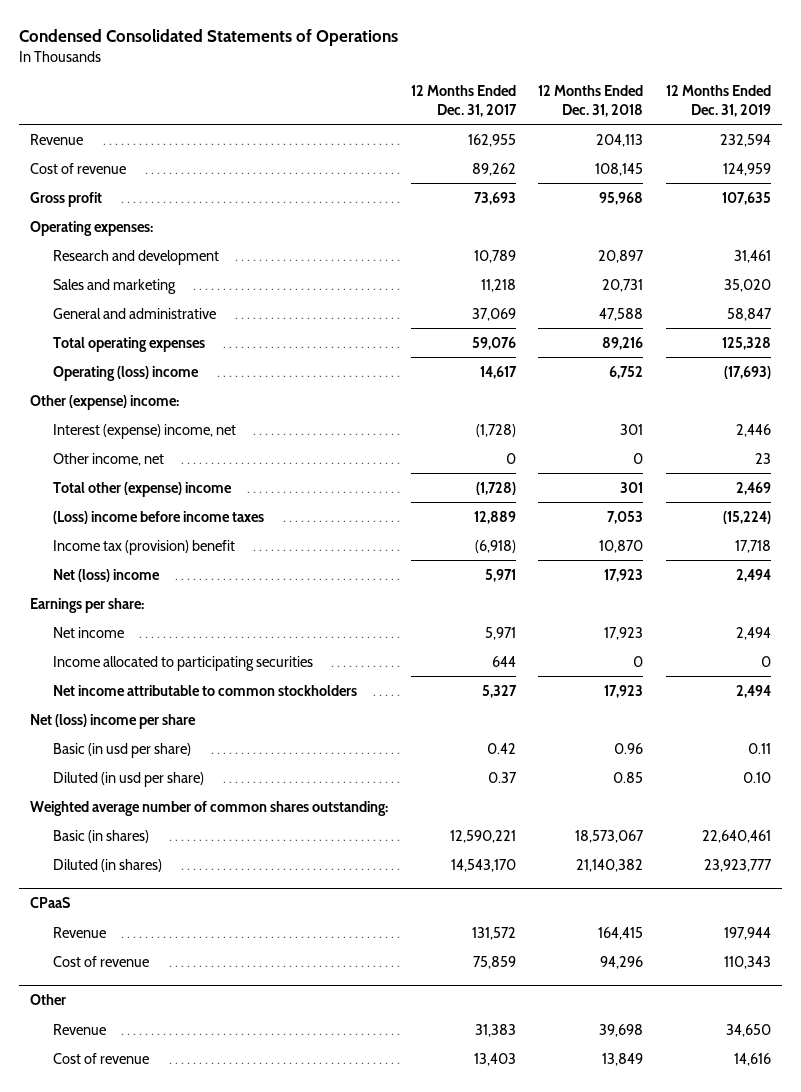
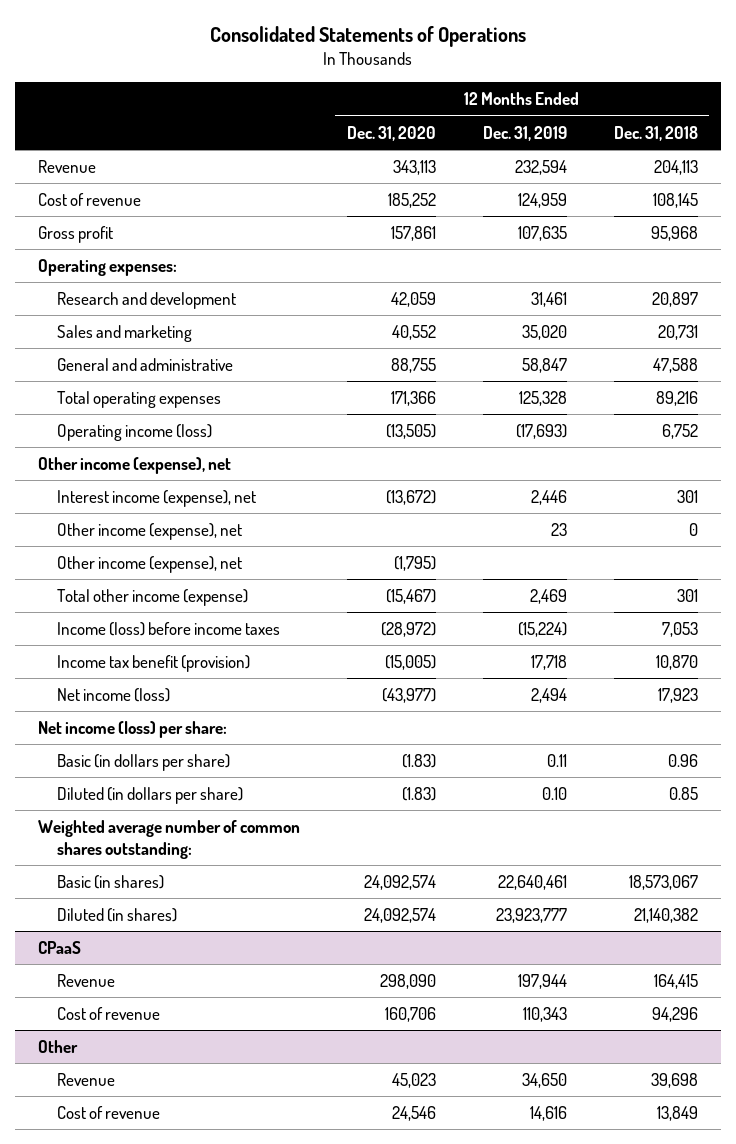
- Condensed Consolidated Statements of Operations
+ Consolidated Statements of Operations
- | 12 Months Ended Dec. 31, 2017 | 12 Months Ended Dec. 31, 2018 | 12 Months Ended Dec. 31, 2019
+ | 12 Months Ended Dec. 31, 2020 | 12 Months Ended Dec. 31, 2019 | 12 Months Ended Dec. 31, 2018
- Operating (loss) income | 14,617 | 6,752 | (17,693)
- Other (expense) income:
- Interest (expense) income, net | (1,728) | 301 | 2,446
- Other income, net | 0 | 0 | 23
- Total other (expense) income | (1,728) | 301 | 2,469
- (Loss) income before income taxes | 12,889 | 7,053 | (15,224)
- Income tax (provision) benefit | (6,918) | 10,870 | 17,718
- Net (loss) income | 5,971 | 17,923 | 2,494
- Earnings per share:
- Net income | 5,971 | 17,923 | 2,494
- Income allocated to participating securities | 644 | 0 | 0
- Net income attributable to common stockholders | 5,327 | 17,923 | 2,494
- Net (loss) income per share
- Basic (in usd per share) | 0.42 | 0.96 | 0.11
- Diluted (in usd per share) | 0.37 | 0.85 | 0.10
+ Operating income (loss) | (13,505) | (17,693) | 6,752
+ Other income (expense), net
+ Interest income (expense), net | (13,672) | 2,446 | 301
+ Other income (expense), net | | 23 | 0
+ Other income (expense), net | (1,795) | |
+ Total other income (expense) | (15,467) | 2,469 | 301
+ Income (loss) before income taxes | (28,972) | (15,224) | 7,053
+ Income tax benefit (provision) | (15,005) | 17,718 | 10,870
+ Net income (loss) | (43,977) | 2,494 | 17,923
+ Net income (loss) per share:
+ Basic (in dollars per share) | (1.83) | 0.11 | 0.96
+ Diluted (in dollars per share) | (1.83) | 0.10 | 0.85

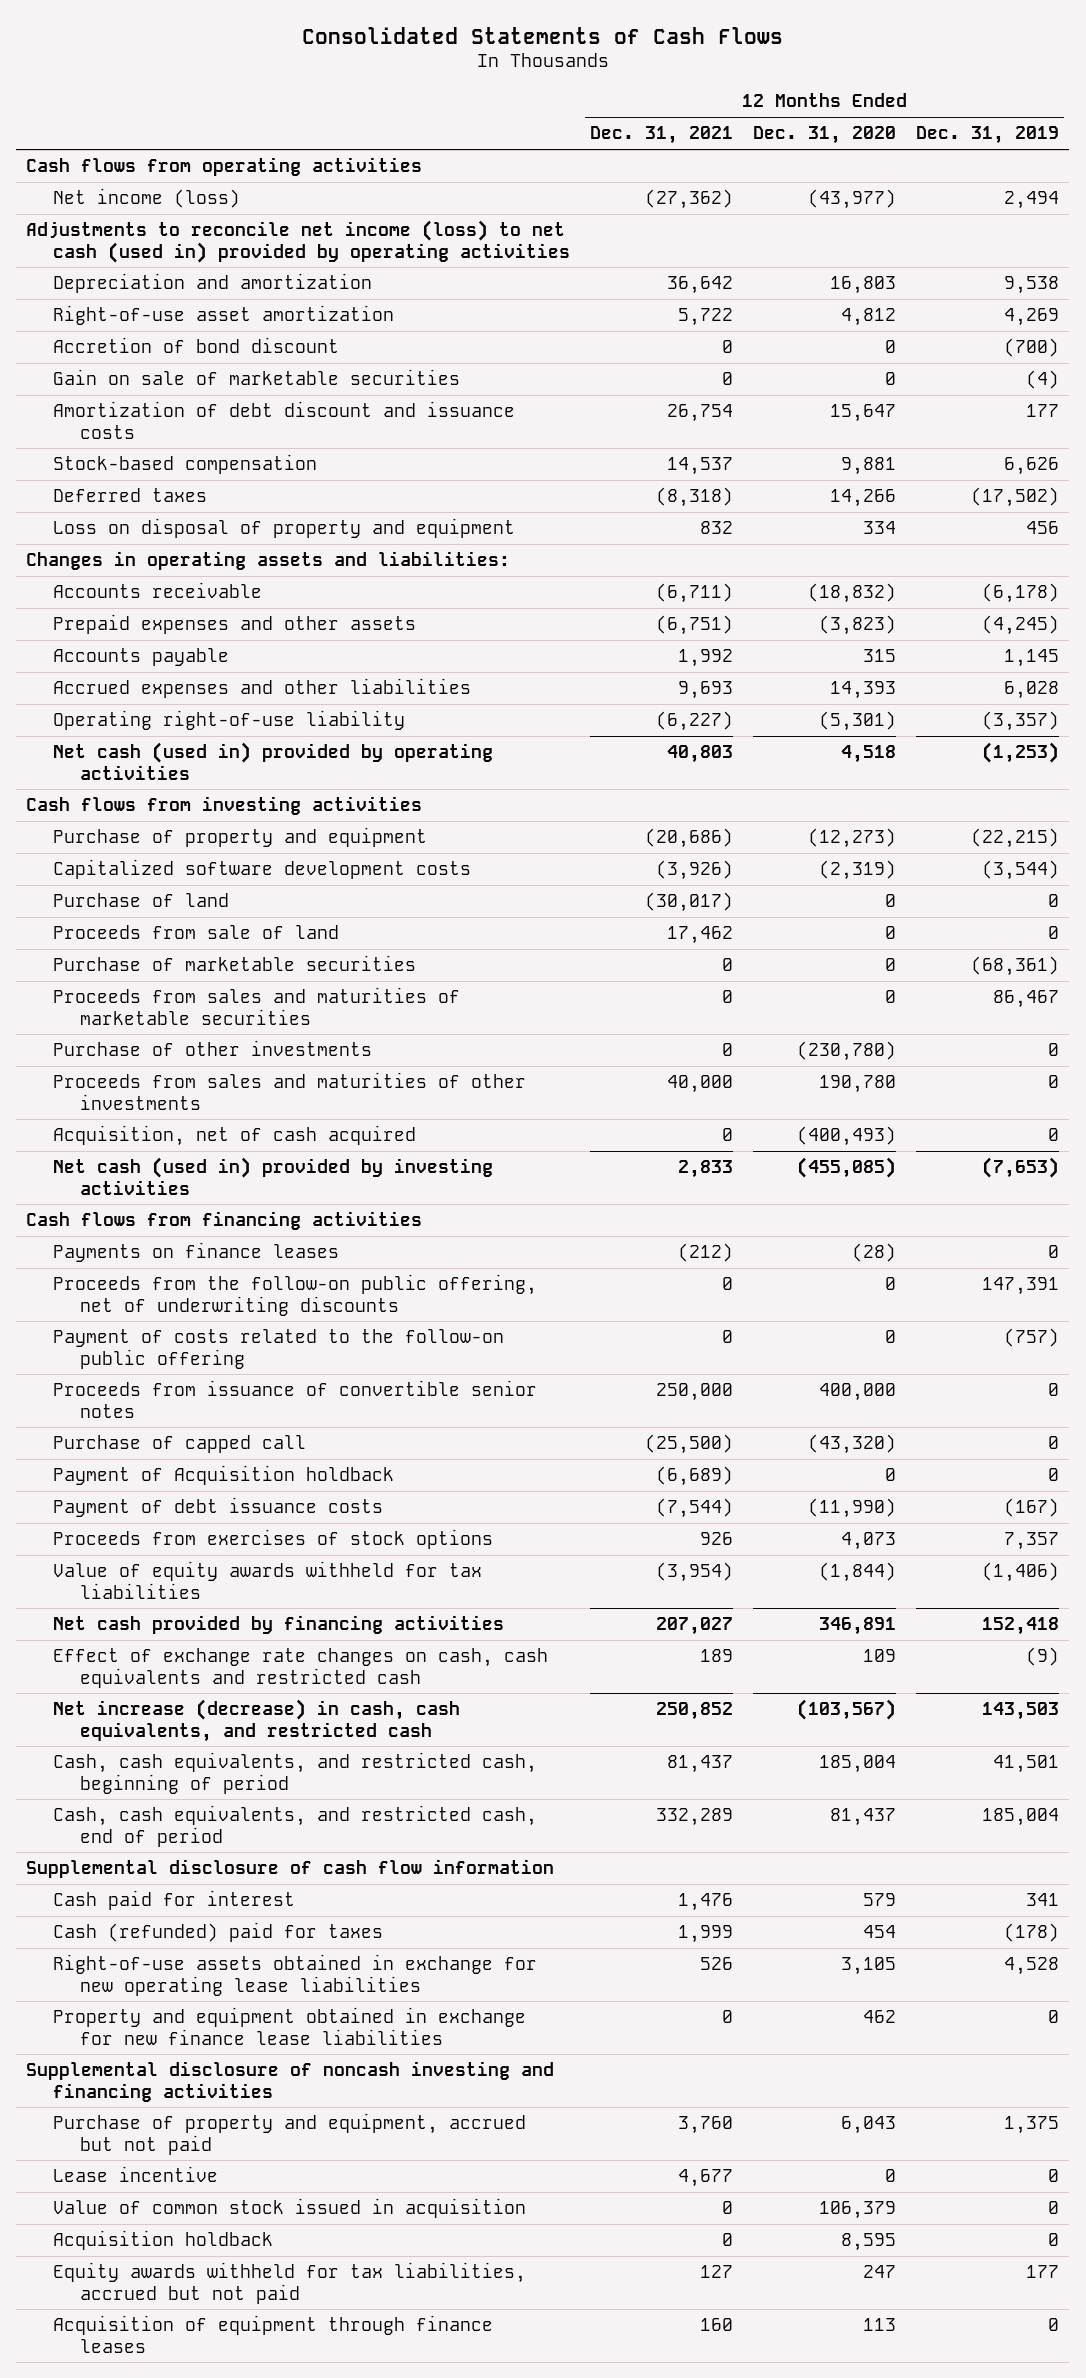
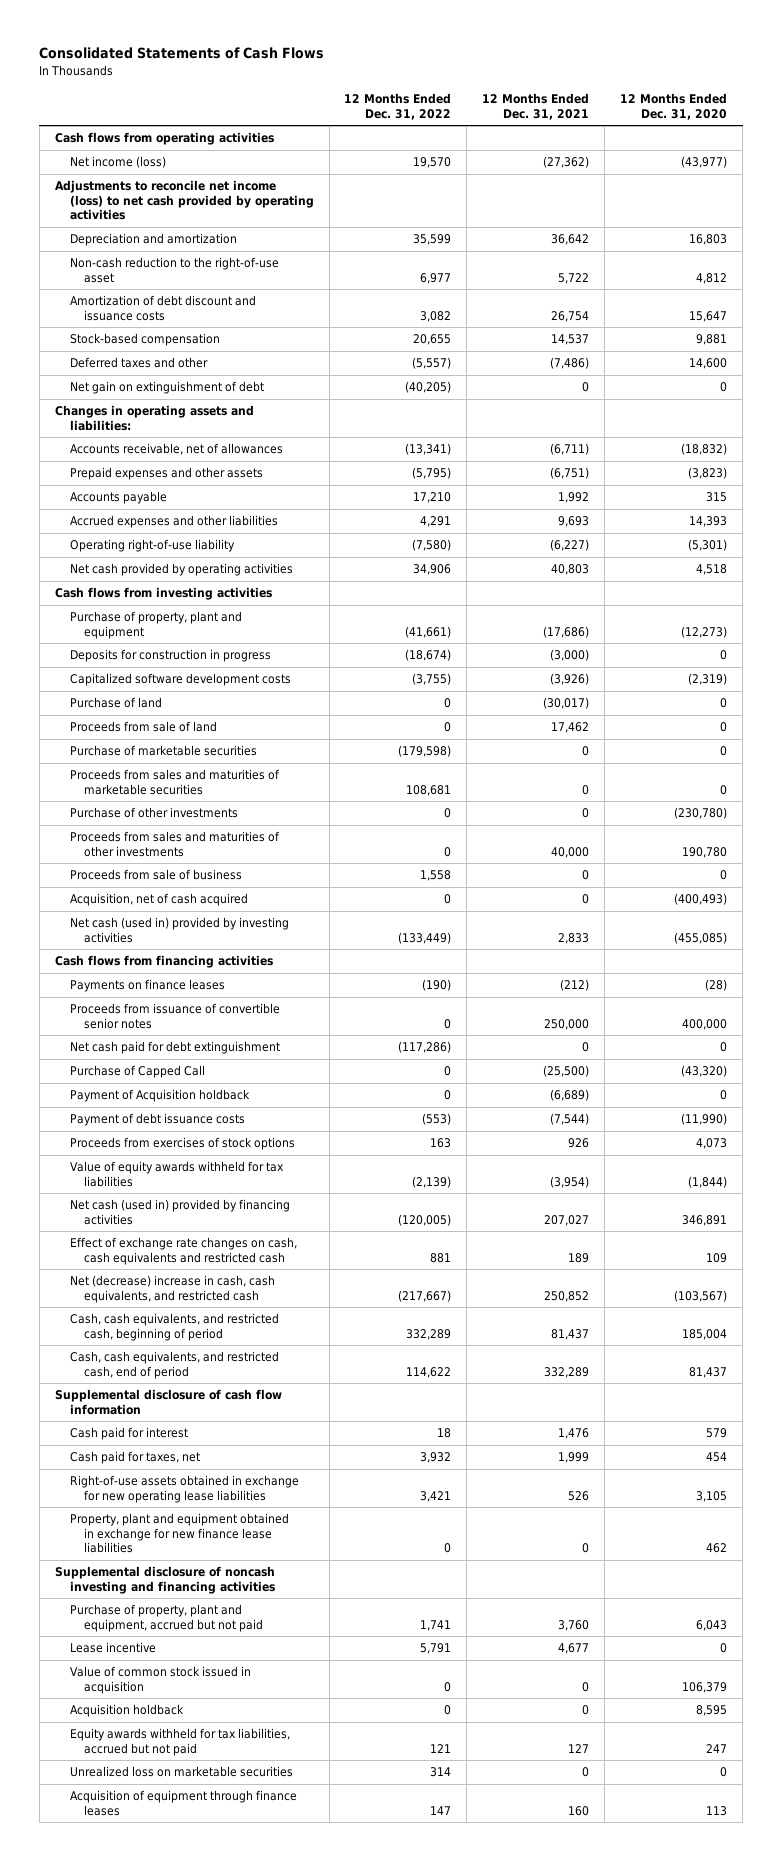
- | 12 Months Ended Dec. 31, 2021 | 12 Months Ended Dec. 31, 2020 | 12 Months Ended Dec. 31, 2019
+ | 12 Months Ended Dec. 31, 2022 | 12 Months Ended Dec. 31, 2021 | 12 Months Ended Dec. 31, 2020
- Adjustments to reconcile net income (loss) to net cash (used in) provided by operating activities
+ Adjustments to reconcile net income (loss) to net cash provided by operating activities
- Right-of-use asset amortization | 5,722 | 4,812 | 4,269
- Accretion of bond discount | 0 | 0 | (700)
- Gain on sale of marketable securities | 0 | 0 | (4)
+ Non-cash reduction to the right-of-use asset | 6,977 | 5,722 | 4,812
- Deferred taxes | (8,318) | 14,266 | (17,502)
- Loss on disposal of property and equipment | 832 | 334 | 456
+ Deferred taxes and other | (5,557) | (7,486) | 14,600
+ Net gain on extinguishment of debt | (40,205) | 0 | 0
- Accounts receivable | (6,711) | (18,832) | (6,178)
+ Accounts receivable, net of allowances | (13,341) | (6,711) | (18,832)
- Net cash (used in) provided by operating activities | 40,803 | 4,518 | (1,253)
+ Net cash provided by operating activities | 34,906 | 40,803 | 4,518
- Purchase of property and equipment | (20,686) | (12,273) | (22,215)
+ Purchase of property, plant and equipment | (41,661) | (17,686) | (12,273)
+ Deposits for construction in progress | (18,674) | (3,000) | 0
+ Proceeds from sale of business | 1,558 | 0 | 0
- Proceeds from the follow-on public offering, net of underwriting discounts | 0 | 0 | 147,391
- Payment of costs related to the follow-on public offering | 0 | 0 | (757)
- Purchase of capped call | (25,500) | (43,320) | 0
+ Net cash paid for debt extinguishment | (117,286) | 0 | 0
+ Purchase of Capped Call | 0 | (25,500) | (43,320)
- Net cash provided by financing activities | 207,027 | 346,891 | 152,418
+ Net cash (used in) provided by financing activities | (120,005) | 207,027 | 346,891
- Net increase (decrease) in cash, cash equivalents, and restricted cash | 250,852 | (103,567) | 143,503
+ Net (decrease) increase in cash, cash equivalents, and restricted cash | (217,667) | 250,852 | (103,567)
- Cash (refunded) paid for taxes | 1,999 | 454 | (178)
+ Cash paid for taxes, net | 3,932 | 1,999 | 454
- Property and equipment obtained in exchange for new finance lease liabilities | 0 | 462 | 0
+ Property, plant and equipment obtained in exchange for new finance lease liabilities | 0 | 0 | 462
- Purchase of property and equipment, accrued but not paid | 3,760 | 6,043 | 1,375
+ Purchase of property, plant and equipment, accrued but not paid | 1,741 | 3,760 | 6,043
+ Unrealized loss on marketable securities | 314 | 0 | 0

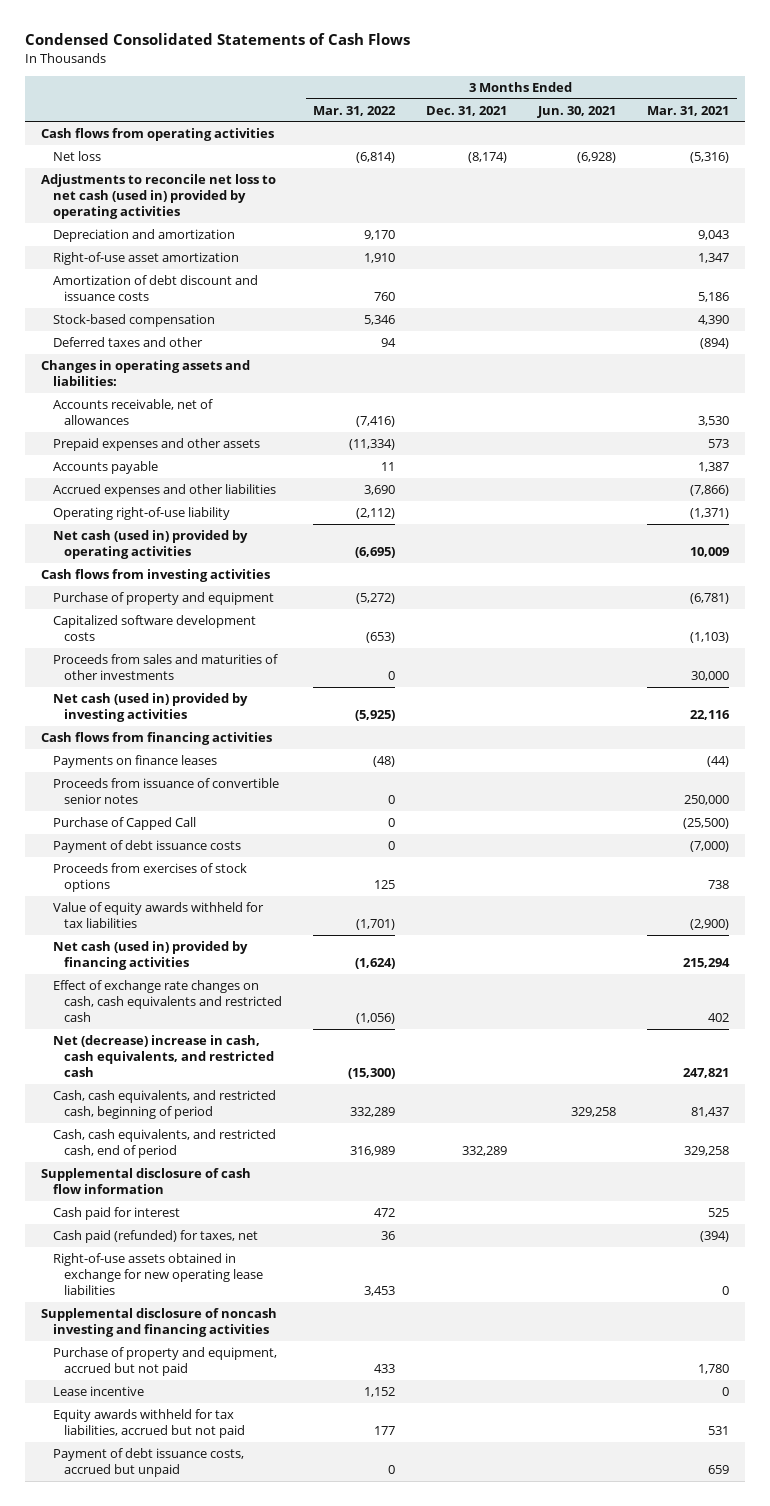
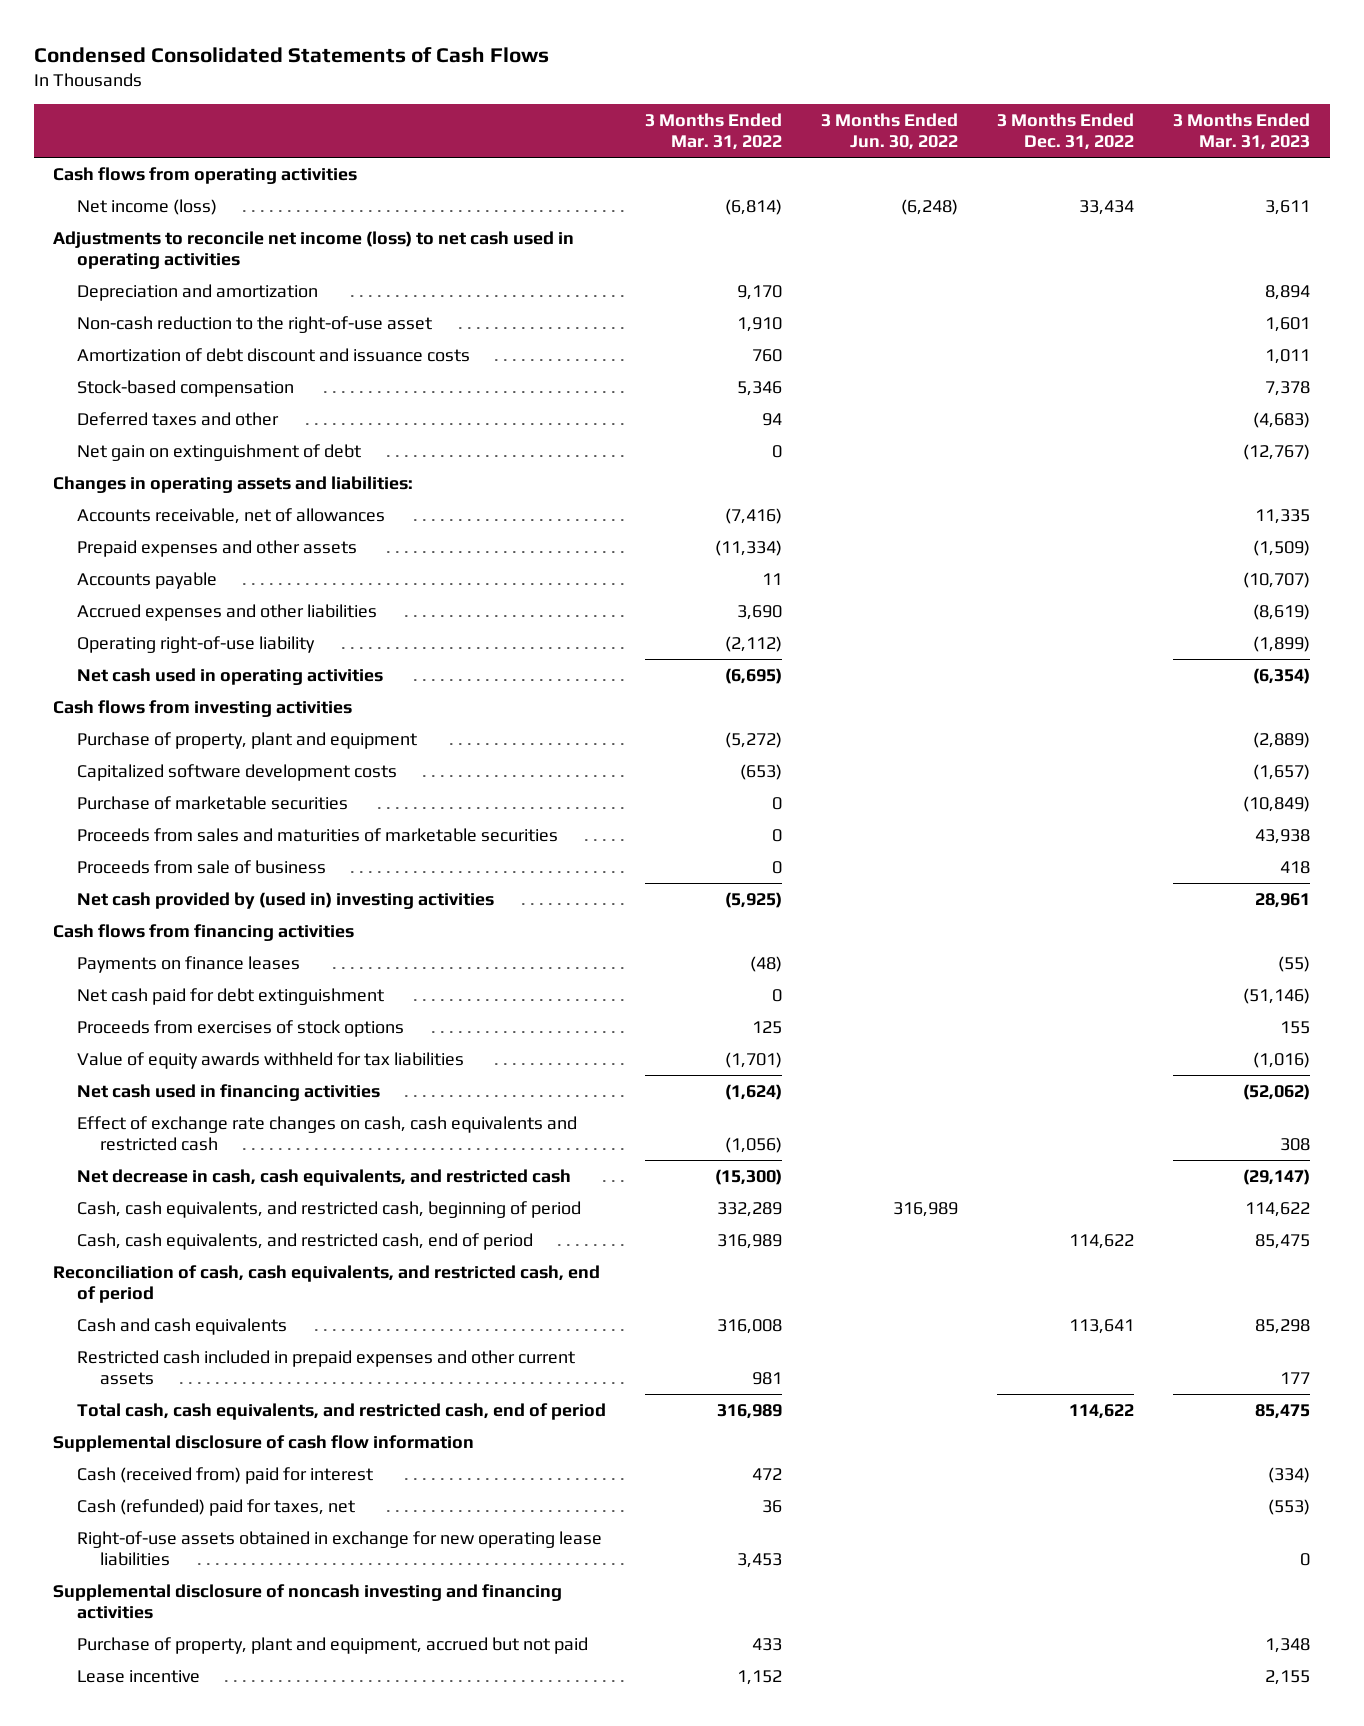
- | 3 Months Ended Mar. 31, 2022 | 3 Months Ended Dec. 31, 2021 | 3 Months Ended Jun. 30, 2021 | 3 Months Ended Mar. 31, 2021
+ | 3 Months Ended Mar. 31, 2022 | 3 Months Ended Jun. 30, 2022 | 3 Months Ended Dec. 31, 2022 | 3 Months Ended Mar. 31, 2023
- Net loss | (6,814) | (8,174) | (6,928) | (5,316)
- Adjustments to reconcile net loss to net cash (used in) provided by operating activities
+ Net income (loss) | (6,814) | (6,248) | 33,434 | 3,611
+ Adjustments to reconcile net income (loss) to net cash used in operating activities
- Right-of-use asset amortization | 1,910 | | | 1,347
+ Non-cash reduction to the right-of-use asset | 1,910 | | | 1,601
+ Net gain on extinguishment of debt | 0 | | | (12,767)
- Net cash (used in) provided by operating activities | (6,695) | | | 10,009
+ Net cash used in operating activities | (6,695) | | | (6,354)
- Purchase of property and equipment | (5,272) | | | (6,781)
+ Purchase of property, plant and equipment | (5,272) | | | (2,889)
- Proceeds from sales and maturities of other investments | 0 | | | 30,000
- Net cash (used in) provided by investing activities | (5,925) | | | 22,116
+ Purchase of marketable securities | 0 | | | (10,849)
+ Proceeds from sales and maturities of marketable securities | 0 | | | 43,938
+ Proceeds from sale of business | 0 | | | 418
+ Net cash provided by (used in) investing activities | (5,925) | | | 28,961
- Proceeds from issuance of convertible senior notes | 0 | | | 250,000
- Purchase of Capped Call | 0 | | | (25,500)
- Payment of debt issuance costs | 0 | | | (7,000)
+ Net cash paid for debt extinguishment | 0 | | | (51,146)
- Net cash (used in) provided by financing activities | (1,624) | | | 215,294
+ Net cash used in financing activities | (1,624) | | | (52,062)
- Net (decrease) increase in cash, cash equivalents, and restricted cash | (15,300) | | | 247,821
+ Net decrease in cash, cash equivalents, and restricted cash | (15,300) | | | (29,147)
+ Reconciliation of cash, cash equivalents, and restricted cash, end of period
+ Cash and cash equivalents | 316,008 | | 113,641 | 85,298
+ Restricted cash included in prepaid expenses and other current assets | 981 | | | 177
+ Total cash, cash equivalents, and restricted cash, end of period | 316,989 | | 114,622 | 85,475
- Cash paid for interest | 472 | | | 525
- Cash paid (refunded) for taxes, net | 36 | | | (394)
+ Cash (received from) paid for interest | 472 | | | (334)
+ Cash (refunded) paid for taxes, net | 36 | | | (553)
- Purchase of property and equipment, accrued but not paid | 433 | | | 1,780
+ Purchase of property, plant and equipment, accrued but not paid | 433 | | | 1,348
- Equity awards withheld for tax liabilities, accrued but not paid | 177 | | | 531
- Payment of debt issuance costs, accrued but unpaid | 0 | | | 659

